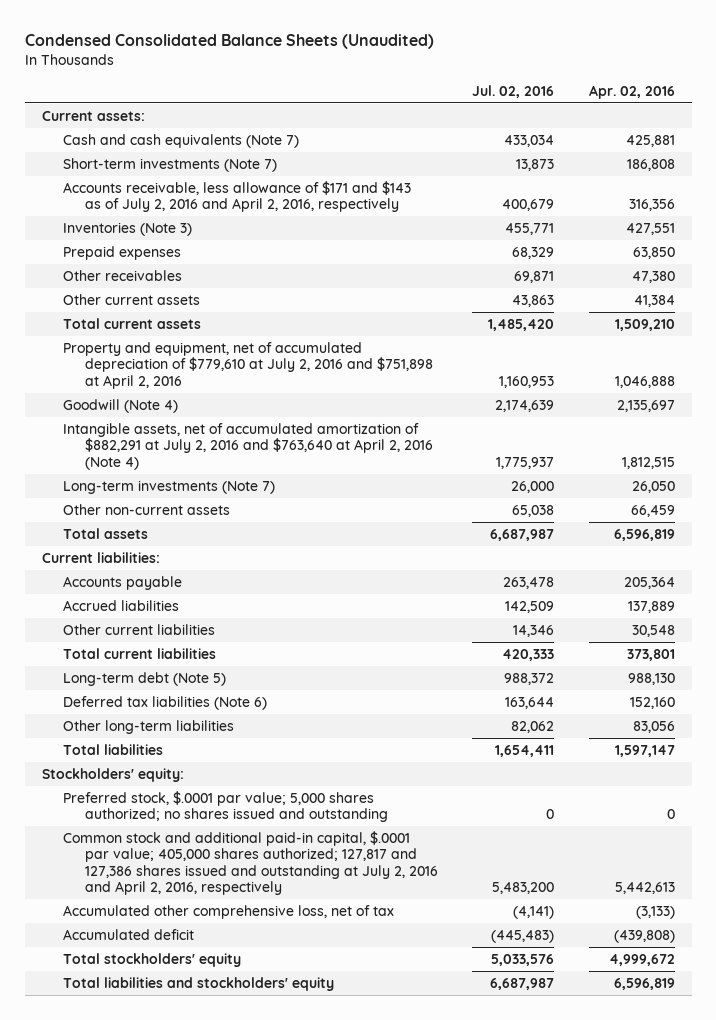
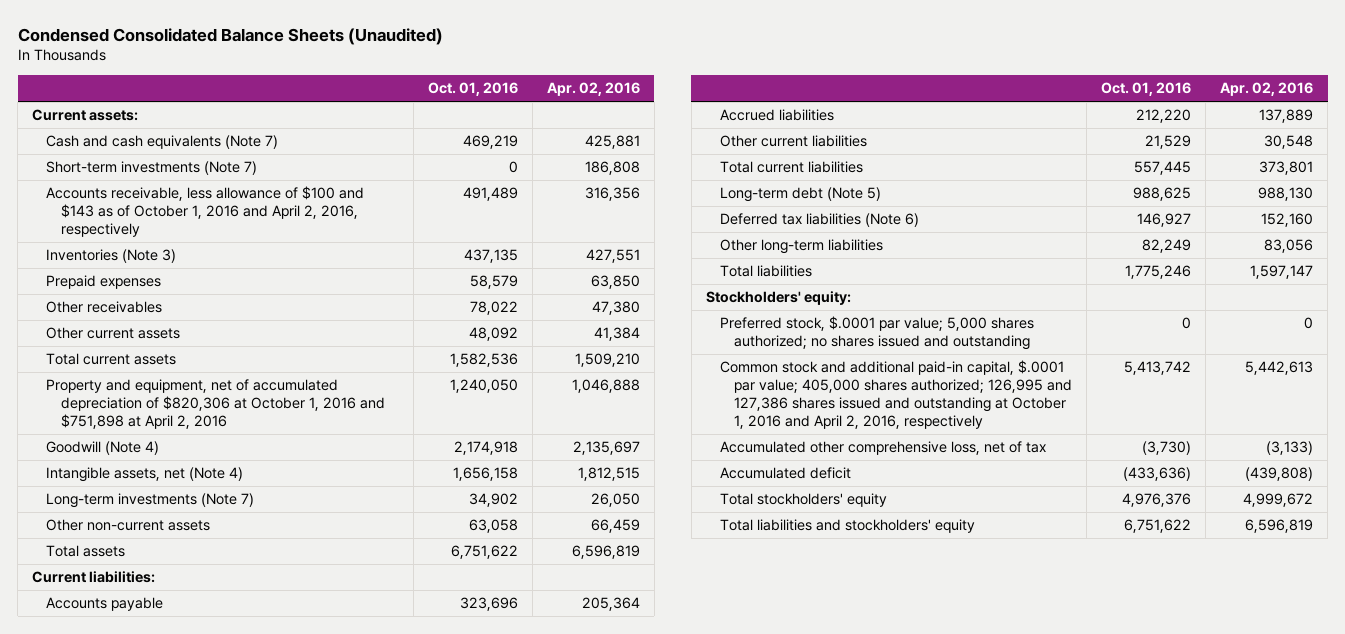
- | Jul. 02, 2016 | Apr. 02, 2016
+ | Oct. 01, 2016 | Apr. 02, 2016
- Accounts receivable, less allowance of $171 and $143 as of July 2, 2016 and April 2, 2016, respectively | 400,679 | 316,356
+ Accounts receivable, less allowance of $100 and $143 as of October 1, 2016 and April 2, 2016, respectively | 491,489 | 316,356
- Property and equipment, net of accumulated depreciation of $779,610 at July 2, 2016 and $751,898 at April 2, 2016 | 1,160,953 | 1,046,888
+ Property and equipment, net of accumulated depreciation of $820,306 at October 1, 2016 and $751,898 at April 2, 2016 | 1,240,050 | 1,046,888
- Intangible assets, net of accumulated amortization of $882,291 at July 2, 2016 and $763,640 at April 2, 2016 (Note 4) | 1,775,937 | 1,812,515
+ Intangible assets, net (Note 4) | 1,656,158 | 1,812,515
- Common stock and additional paid-in capital, $.0001 par value; 405,000 shares authorized; 127,817 and 127,386 shares issued and outstanding at July 2, 2016 and April 2, 2016, respectively | 5,483,200 | 5,442,613
+ Common stock and additional paid-in capital, $.0001 par value; 405,000 shares authorized; 126,995 and 127,386 shares issued and outstanding at October 1, 2016 and April 2, 2016, respectively | 5,413,742 | 5,442,613

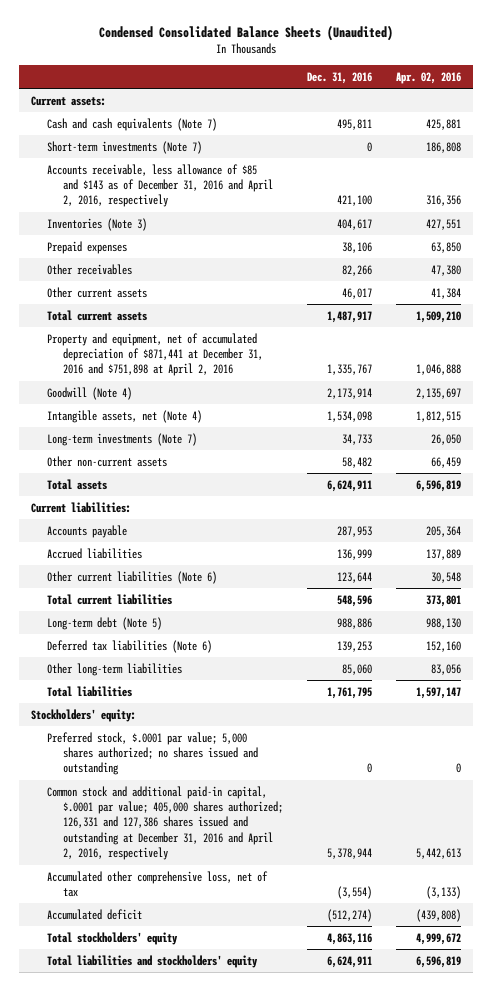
- | Oct. 01, 2016 | Apr. 02, 2016
+ | Dec. 31, 2016 | Apr. 02, 2016
- Accounts receivable, less allowance of $100 and $143 as of October 1, 2016 and April 2, 2016, respectively | 491,489 | 316,356
+ Accounts receivable, less allowance of $85 and $143 as of December 31, 2016 and April 2, 2016, respectively | 421,100 | 316,356
- Property and equipment, net of accumulated depreciation of $820,306 at October 1, 2016 and $751,898 at April 2, 2016 | 1,240,050 | 1,046,888
+ Property and equipment, net of accumulated depreciation of $871,441 at December 31, 2016 and $751,898 at April 2, 2016 | 1,335,767 | 1,046,888
- Other current liabilities | 21,529 | 30,548
+ Other current liabilities (Note 6) | 123,644 | 30,548
- Common stock and additional paid-in capital, $.0001 par value; 405,000 shares authorized; 126,995 and 127,386 shares issued and outstanding at October 1, 2016 and April 2, 2016, respectively | 5,413,742 | 5,442,613
+ Common stock and additional paid-in capital, $.0001 par value; 405,000 shares authorized; 126,331 and 127,386 shares issued and outstanding at December 31, 2016 and April 2, 2016, respectively | 5,378,944 | 5,442,613

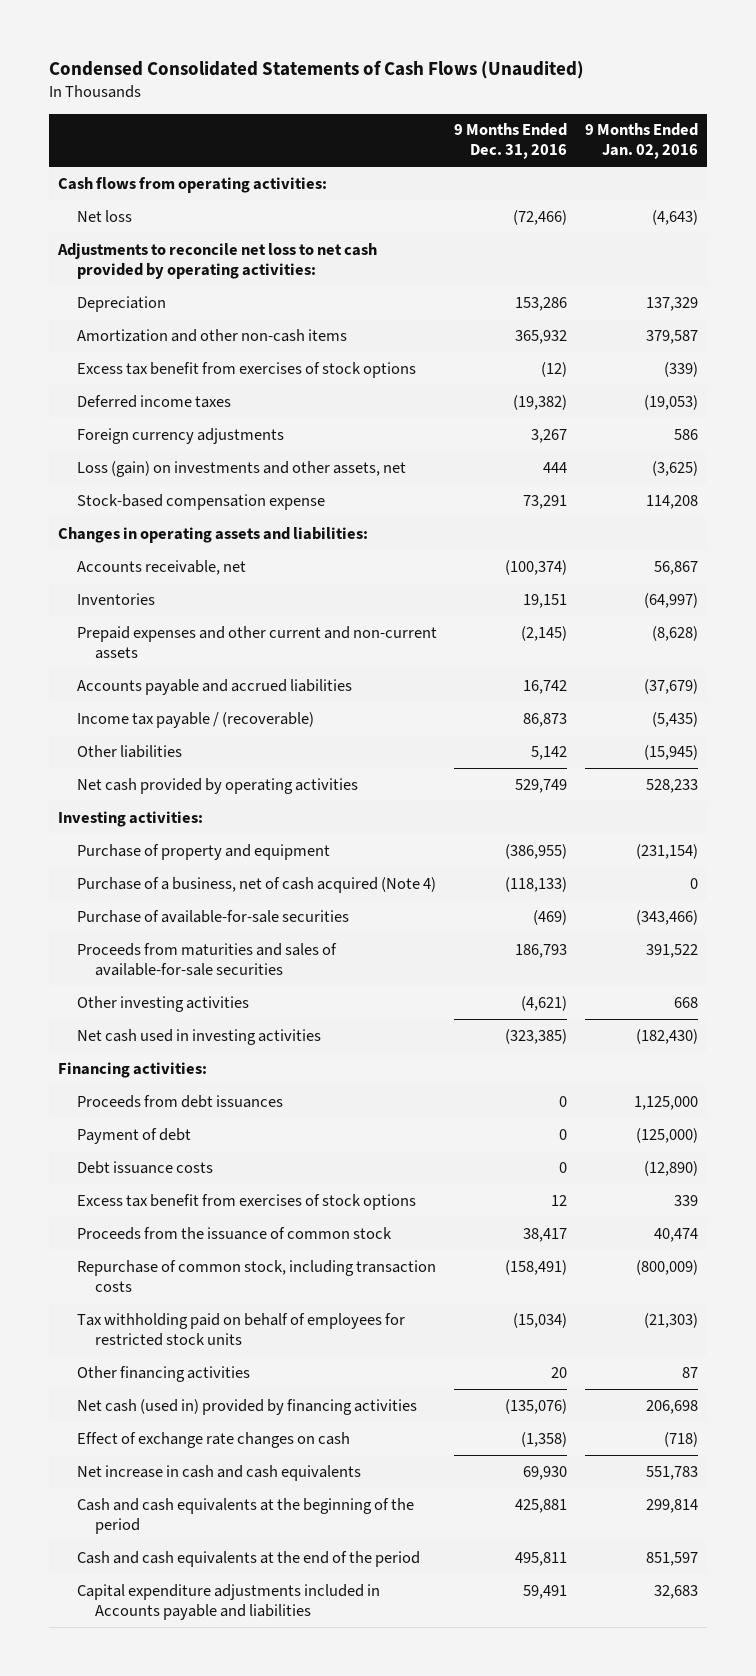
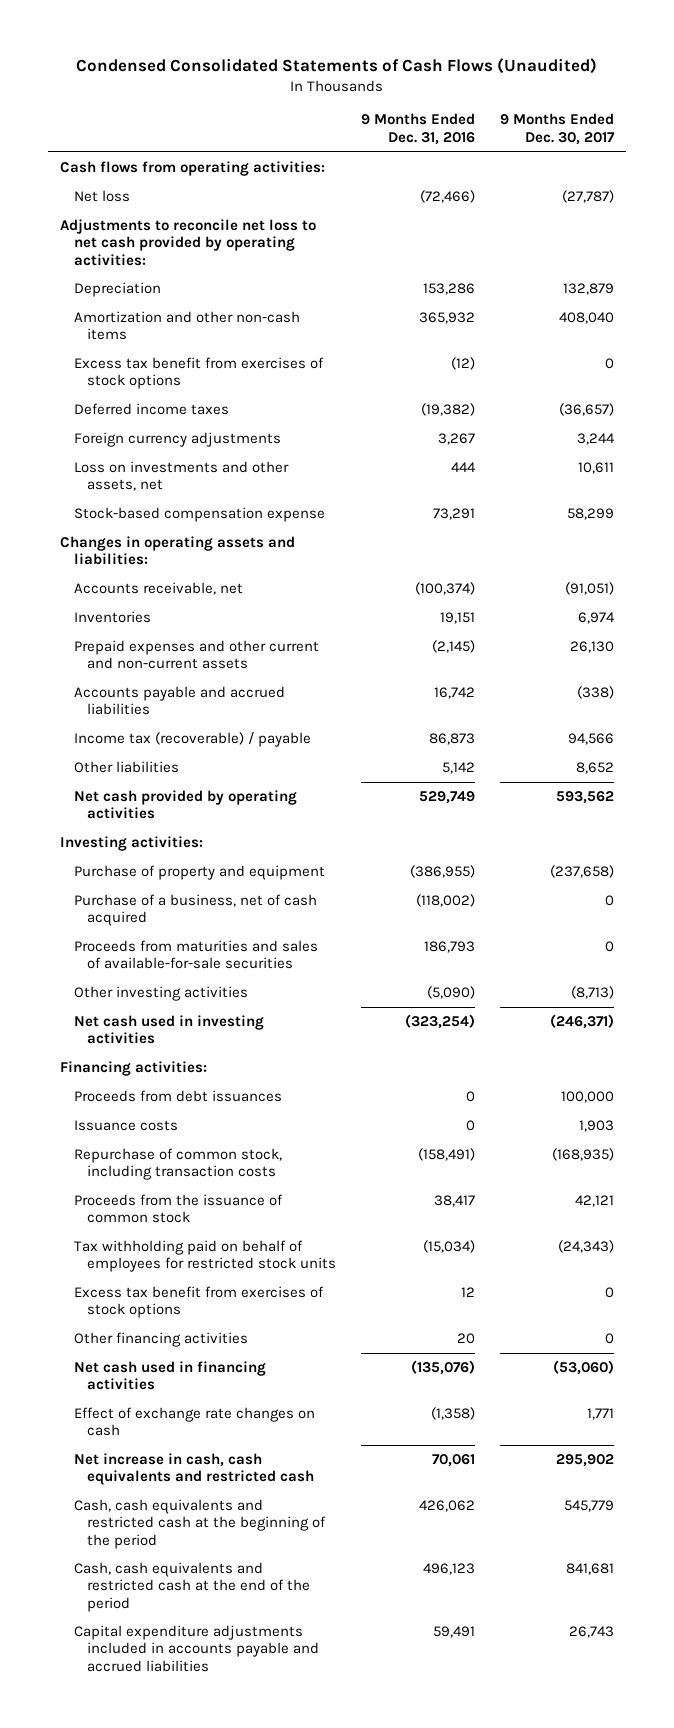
- | 9 Months Ended Dec. 31, 2016 | 9 Months Ended Jan. 02, 2016
+ | 9 Months Ended Dec. 31, 2016 | 9 Months Ended Dec. 30, 2017
- Loss (gain) on investments and other assets, net | 444 | (3,625)
+ Loss on investments and other assets, net | 444 | 10,611
- Income tax payable / (recoverable) | 86,873 | (5,435)
+ Income tax (recoverable) / payable | 86,873 | 94,566
- Purchase of a business, net of cash acquired (Note 4) | (118,133) | 0
- Purchase of available-for-sale securities | (469) | (343,466)
+ Purchase of a business, net of cash acquired | (118,002) | 0
- Other investing activities | (4,621) | 668
- Net cash used in investing activities | (323,385) | (182,430)
+ Other investing activities | (5,090) | (8,713)
+ Net cash used in investing activities | (323,254) | (246,371)
- Payment of debt | 0 | (125,000)
- Debt issuance costs | 0 | (12,890)
+ Issuance costs | 0 | 1,903
moved down: Proceeds from the issuance of common stock | 38,417 | 42,121
moved down: Excess tax benefit from exercises of stock options | 12 | 0
- Net cash (used in) provided by financing activities | (135,076) | 206,698
+ Net cash used in financing activities | (135,076) | (53,060)
- Net increase in cash and cash equivalents | 69,930 | 551,783
- Cash and cash equivalents at the beginning of the period | 425,881 | 299,814
- Cash and cash equivalents at the end of the period | 495,811 | 851,597
- Capital expenditure adjustments included in Accounts payable and liabilities | 59,491 | 32,683
+ Net increase in cash, cash equivalents and restricted cash | 70,061 | 295,902
+ Cash, cash equivalents and restricted cash at the beginning of the period | 426,062 | 545,779
+ Cash, cash equivalents and restricted cash at the end of the period | 496,123 | 841,681
+ Capital expenditure adjustments included in accounts payable and accrued liabilities | 59,491 | 26,743

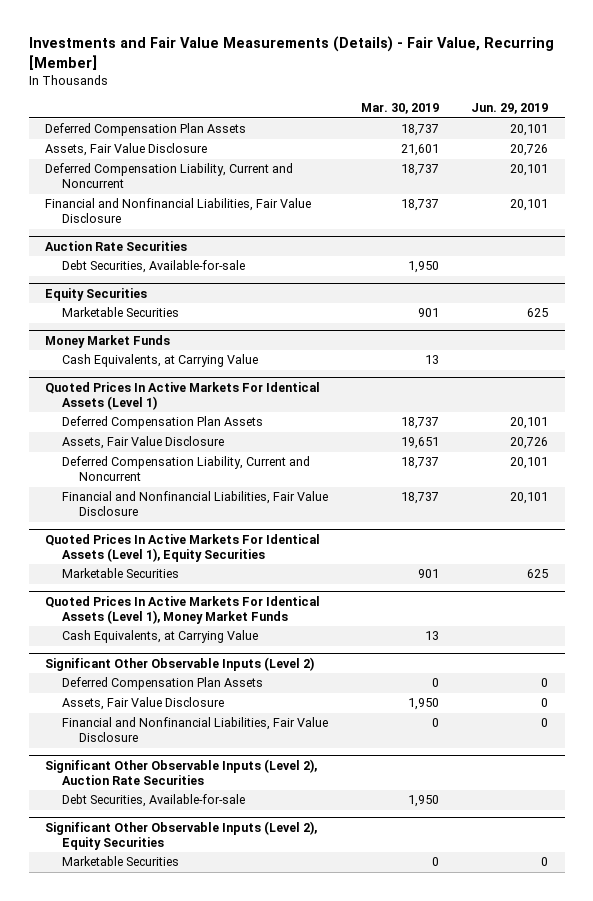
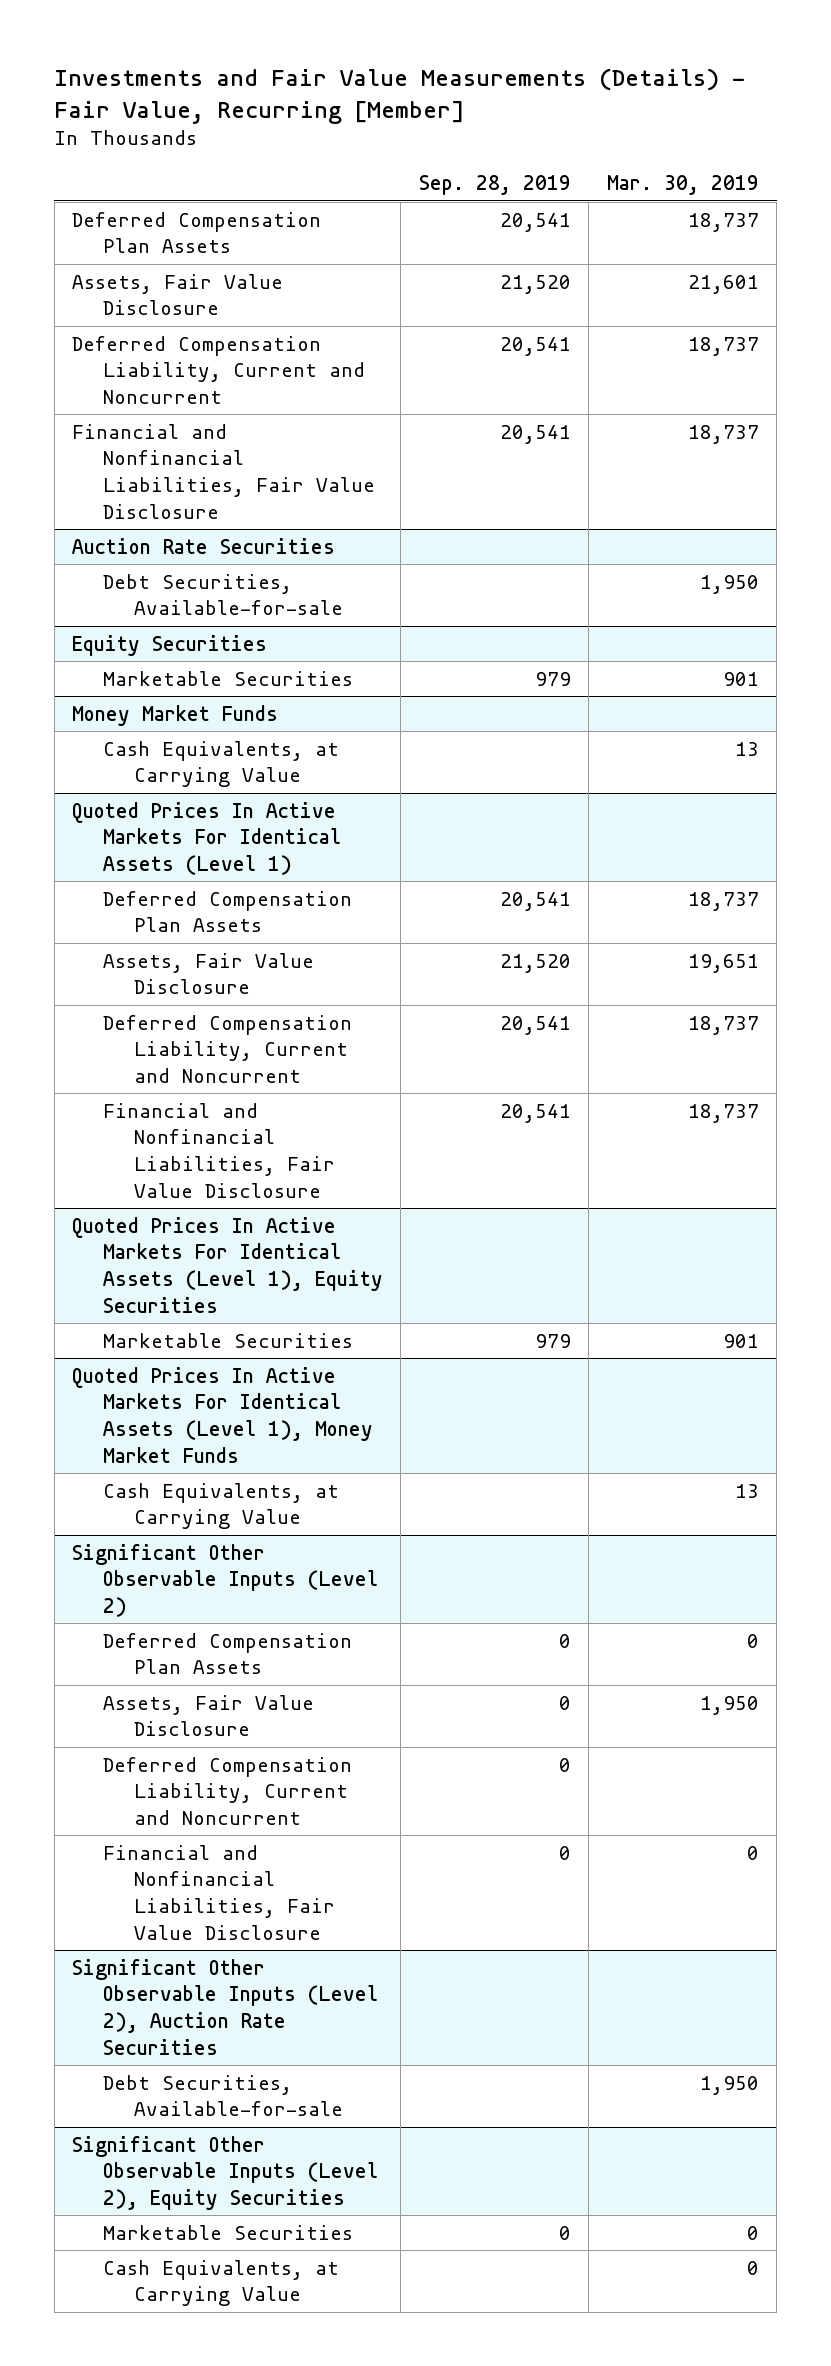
- | Mar. 30, 2019 | Jun. 29, 2019
+ | Sep. 28, 2019 | Mar. 30, 2019
@ Significant Other Observable Inputs (Level 2)
+ Deferred Compensation Liability, Current and Noncurrent | 0 |
@ Significant Other Observable Inputs (Level 2), Equity Securities
+ Cash Equivalents, at Carrying Value | | 0

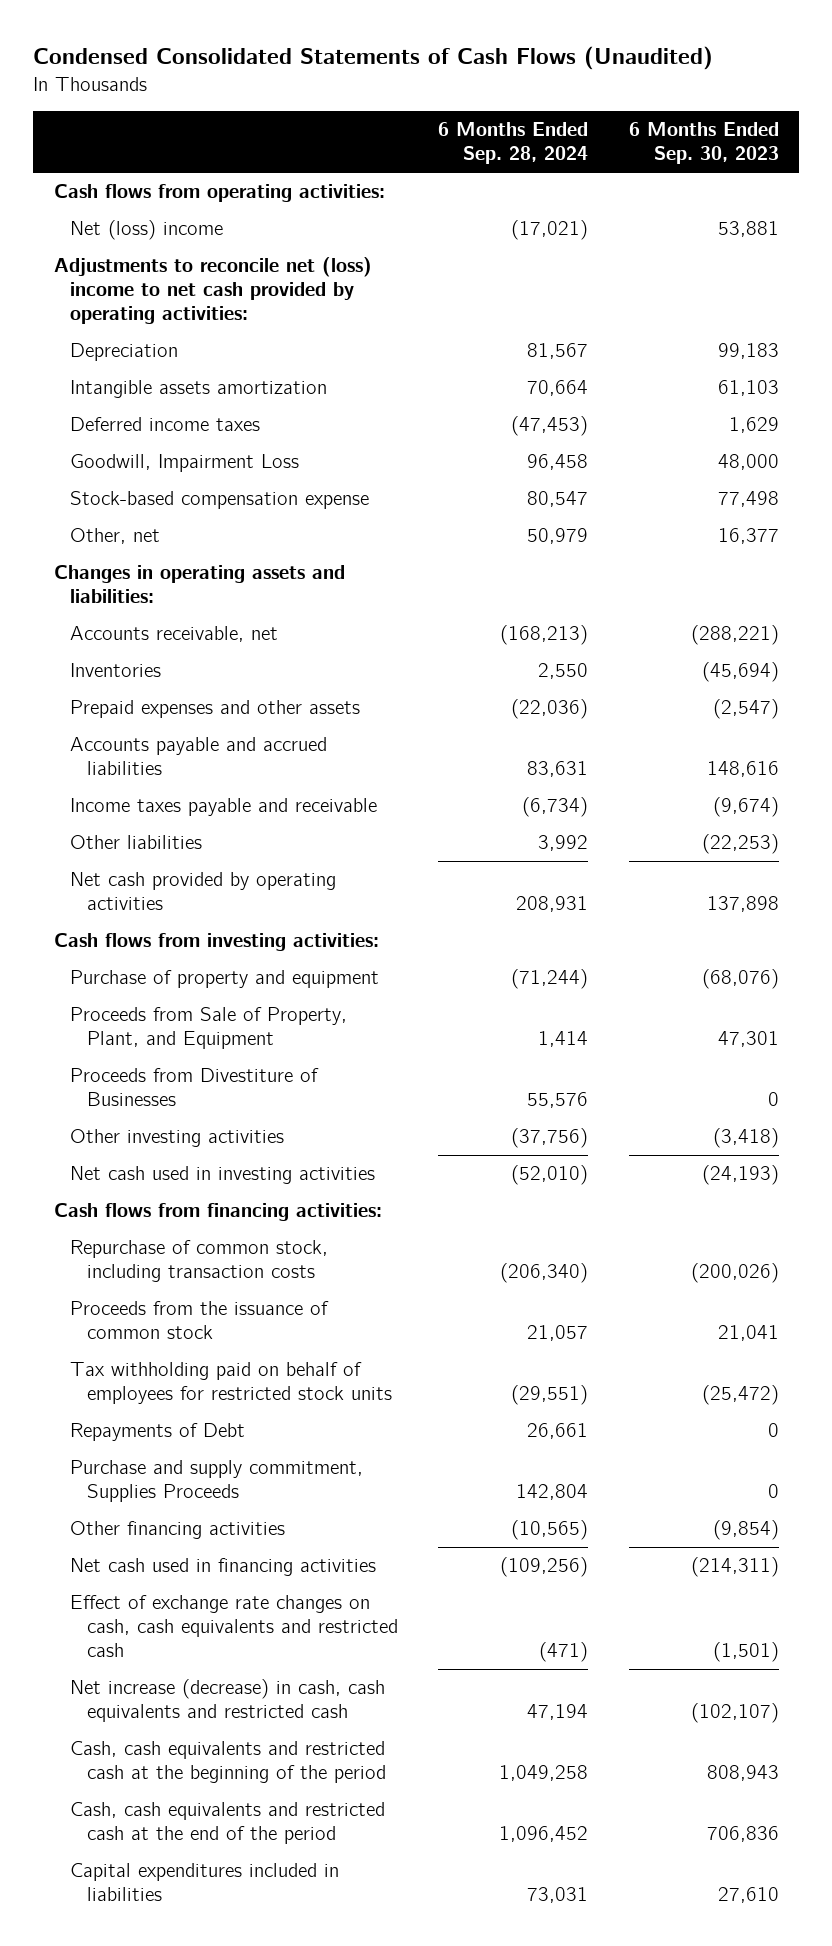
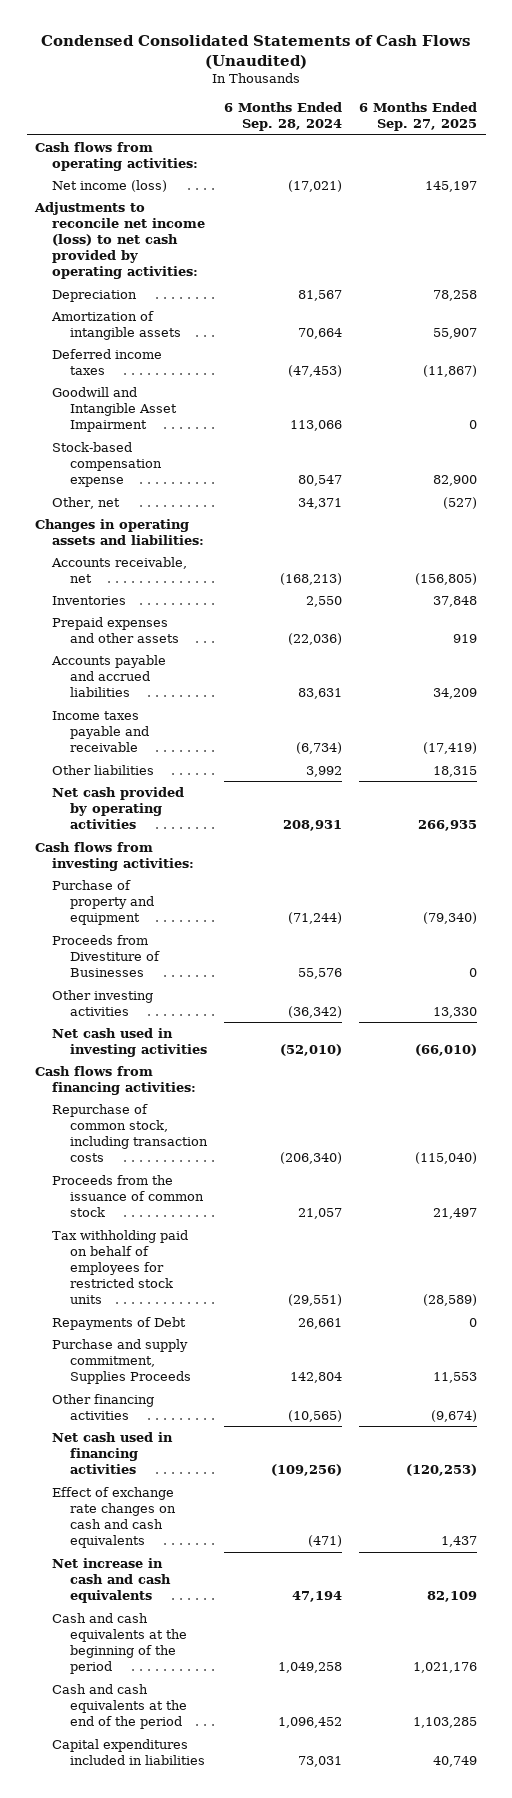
- | 6 Months Ended Sep. 28, 2024 | 6 Months Ended Sep. 30, 2023
+ | 6 Months Ended Sep. 28, 2024 | 6 Months Ended Sep. 27, 2025
- Net (loss) income | (17,021) | 53,881
- Adjustments to reconcile net (loss) income to net cash provided by operating activities:
+ Net income (loss) | (17,021) | 145,197
+ Adjustments to reconcile net income (loss) to net cash provided by operating activities:
- Intangible assets amortization | 70,664 | 61,103
+ Amortization of intangible assets | 70,664 | 55,907
- Goodwill, Impairment Loss | 96,458 | 48,000
+ Goodwill and Intangible Asset Impairment | 113,066 | 0
- Other, net | 50,979 | 16,377
+ Other, net | 34,371 | (527)
- Proceeds from Sale of Property, Plant, and Equipment | 1,414 | 47,301
- Other investing activities | (37,756) | (3,418)
+ Other investing activities | (36,342) | 13,330
- Effect of exchange rate changes on cash, cash equivalents and restricted cash | (471) | (1,501)
- Net increase (decrease) in cash, cash equivalents and restricted cash | 47,194 | (102,107)
- Cash, cash equivalents and restricted cash at the beginning of the period | 1,049,258 | 808,943
- Cash, cash equivalents and restricted cash at the end of the period | 1,096,452 | 706,836
+ Effect of exchange rate changes on cash and cash equivalents | (471) | 1,437
+ Net increase in cash and cash equivalents | 47,194 | 82,109
+ Cash and cash equivalents at the beginning of the period | 1,049,258 | 1,021,176
+ Cash and cash equivalents at the end of the period | 1,096,452 | 1,103,285

